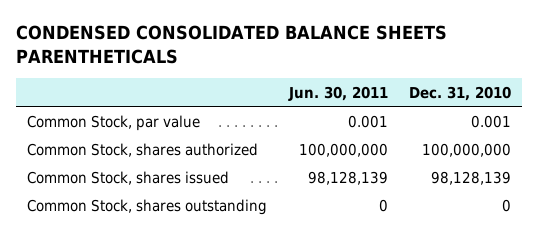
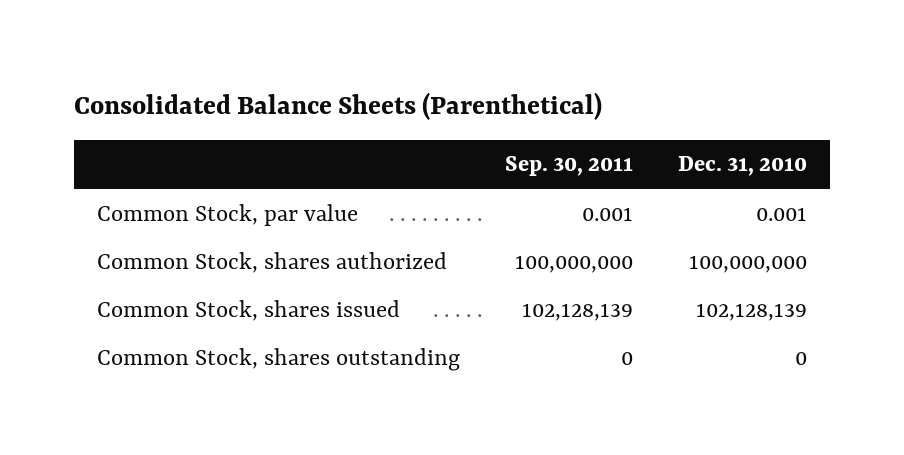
- CONDENSED CONSOLIDATED BALANCE SHEETS PARENTHETICALS
+ Consolidated Balance Sheets (Parenthetical)
- | Jun. 30, 2011 | Dec. 31, 2010
+ | Sep. 30, 2011 | Dec. 31, 2010
- Common Stock, shares issued | 98,128,139 | 98,128,139
+ Common Stock, shares issued | 102,128,139 | 102,128,139

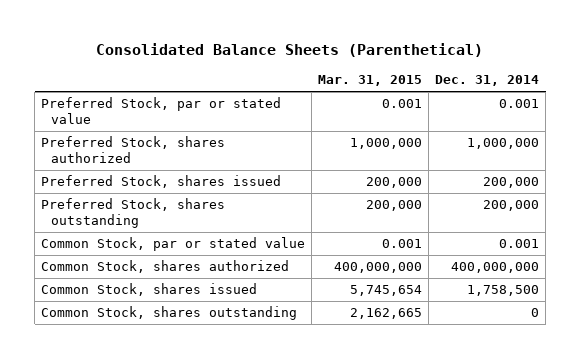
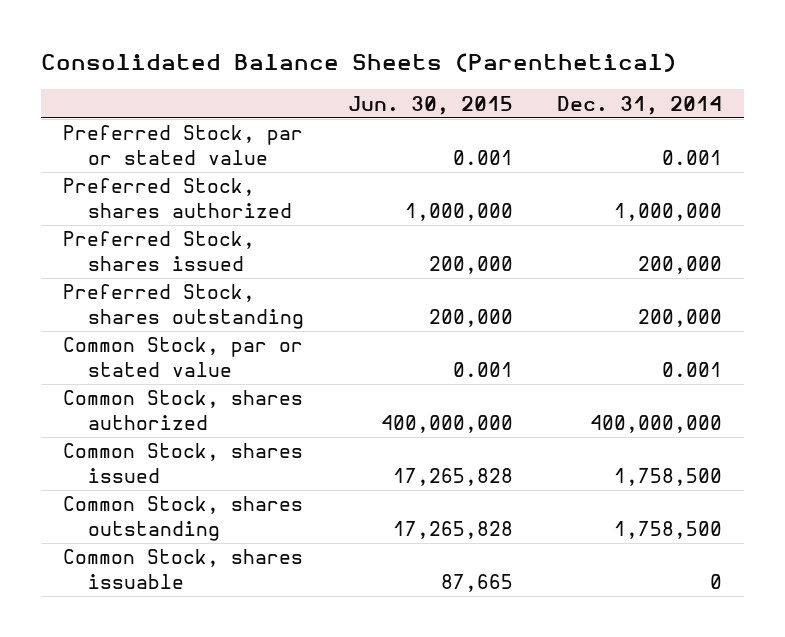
- | Mar. 31, 2015 | Dec. 31, 2014
+ | Jun. 30, 2015 | Dec. 31, 2014
- Common Stock, shares outstanding | 2,162,665 | 0
+ Common Stock, shares outstanding | 17,265,828 | 1,758,500
+ Common Stock, shares issuable | 87,665 | 0

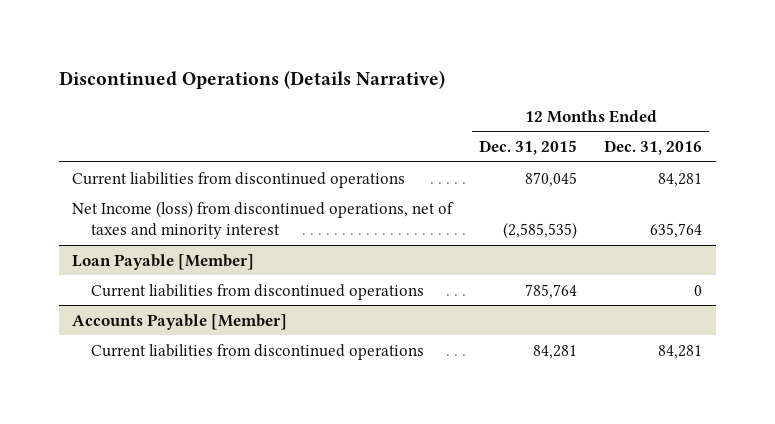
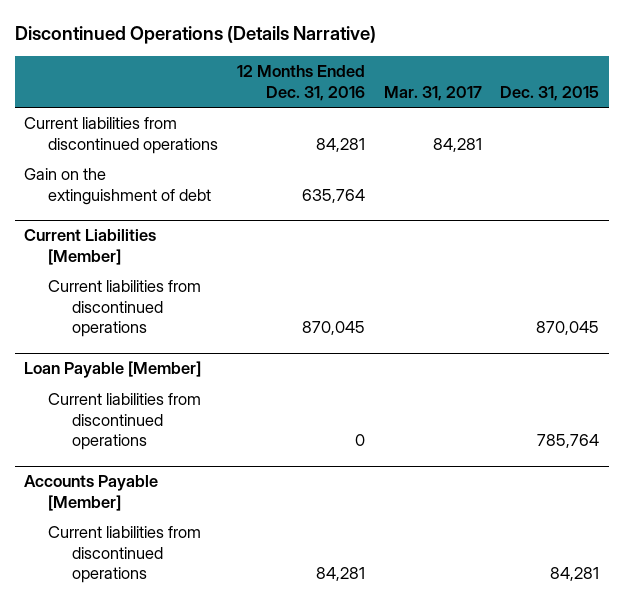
- | 12 Months Ended Dec. 31, 2015 | 12 Months Ended Dec. 31, 2016
+ | 12 Months Ended Dec. 31, 2016 | Mar. 31, 2017 | Dec. 31, 2015
- Net Income (loss) from discontinued operations, net of taxes and minority interest | (2,585,535) | 635,764
+ Gain on the extinguishment of debt | 635,764 | |
+ Current Liabilities [Member]
+ Current liabilities from discontinued operations | 870,045 | | 870,045

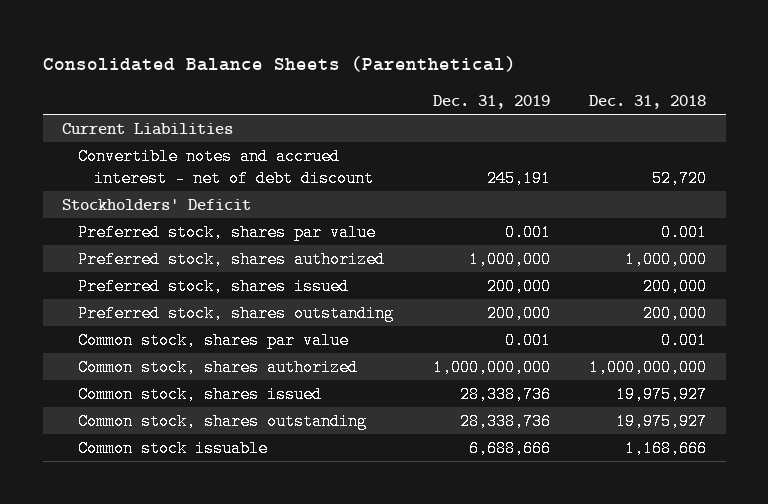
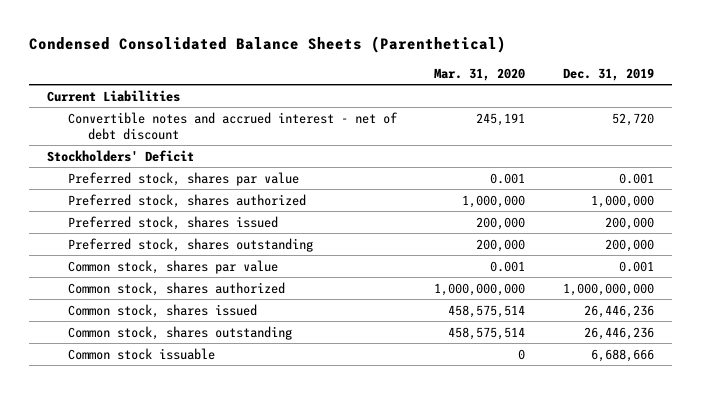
- Consolidated Balance Sheets (Parenthetical)
+ Condensed Consolidated Balance Sheets (Parenthetical)
- | Dec. 31, 2019 | Dec. 31, 2018
+ | Mar. 31, 2020 | Dec. 31, 2019
- Convertible notes and accrued interest - net of debt discount | 245,191 | 52,720
+ Convertible notes and accrued interest - net of debt discount | 245,191 | 52,720
- Common stock, shares issued | 28,338,736 | 19,975,927
- Common stock, shares outstanding | 28,338,736 | 19,975,927
+ Common stock, shares issued | 458,575,514 | 26,446,236
+ Common stock, shares outstanding | 458,575,514 | 26,446,236

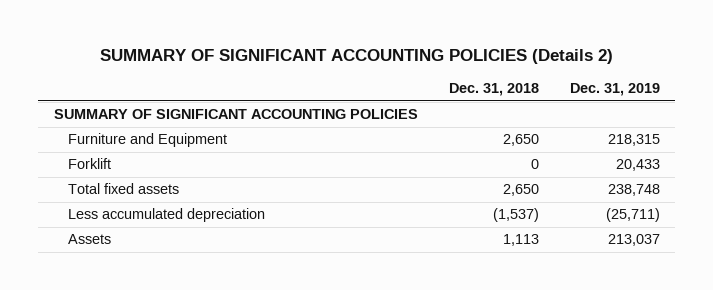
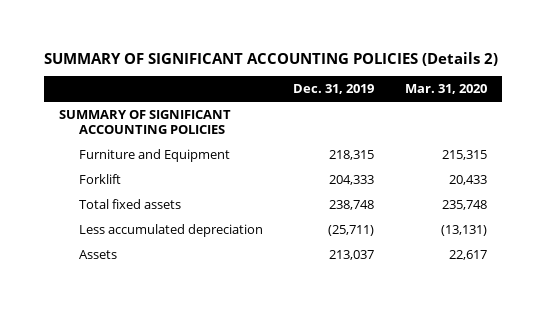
- | Dec. 31, 2018 | Dec. 31, 2019
+ | Dec. 31, 2019 | Mar. 31, 2020
- Forklift | 0 | 20,433
+ Forklift | 204,333 | 20,433

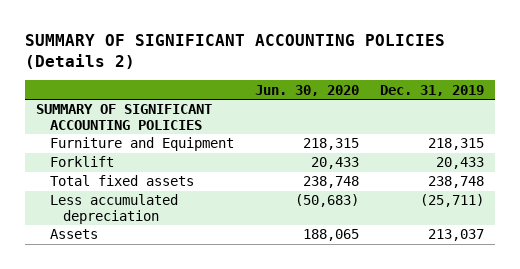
- | Dec. 31, 2019 | Mar. 31, 2020
+ | Jun. 30, 2020 | Dec. 31, 2019
- Forklift | 204,333 | 20,433
+ Forklift | 20,433 | 20,433

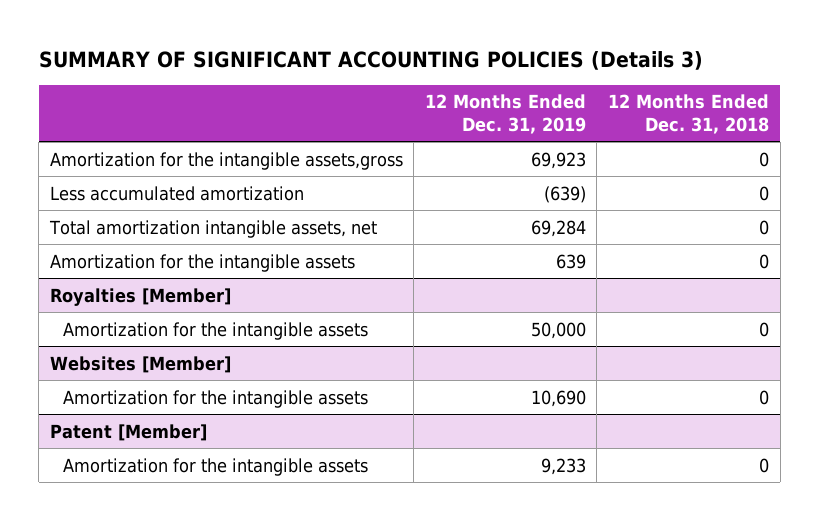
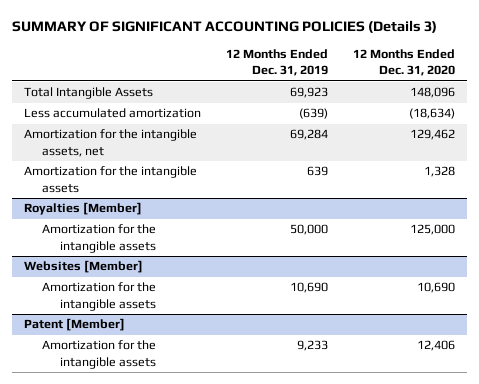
- | 12 Months Ended Dec. 31, 2019 | 12 Months Ended Dec. 31, 2018
+ | 12 Months Ended Dec. 31, 2019 | 12 Months Ended Dec. 31, 2020
- Amortization for the intangible assets,gross | 69,923 | 0
+ Total Intangible Assets | 69,923 | 148,096
- Total amortization intangible assets, net | 69,284 | 0
+ Amortization for the intangible assets, net | 69,284 | 129,462

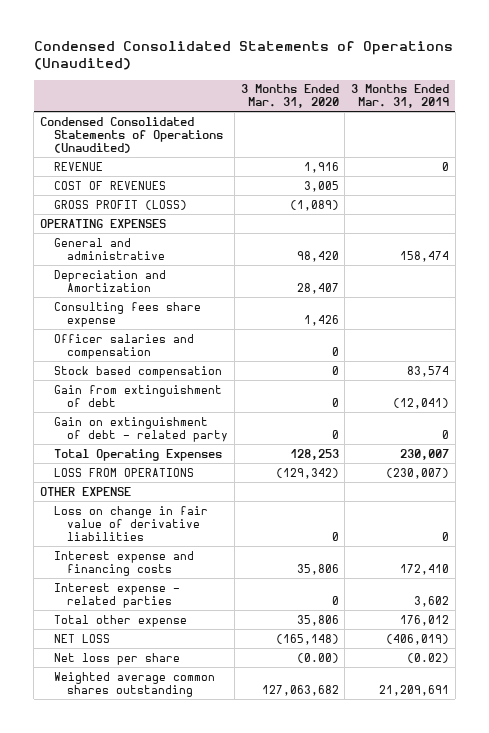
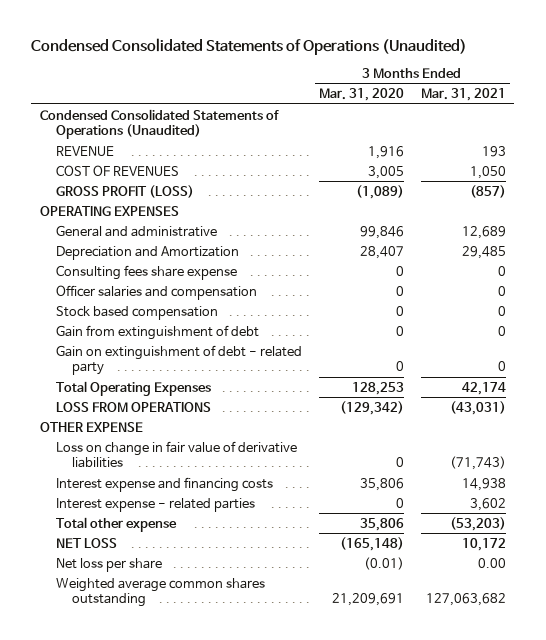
- | 3 Months Ended Mar. 31, 2020 | 3 Months Ended Mar. 31, 2019
+ | 3 Months Ended Mar. 31, 2020 | 3 Months Ended Mar. 31, 2021
- General and administrative | 98,420 | 158,474
+ General and administrative | 99,846 | 12,689
- Consulting fees share expense | 1,426 |
+ Consulting fees share expense | 0 | 0
- Net loss per share | (0.00) | (0.02)
- Weighted average common shares outstanding | 127,063,682 | 21,209,691
+ Net loss per share | (0.01) | 0.00
+ Weighted average common shares outstanding | 21,209,691 | 127,063,682

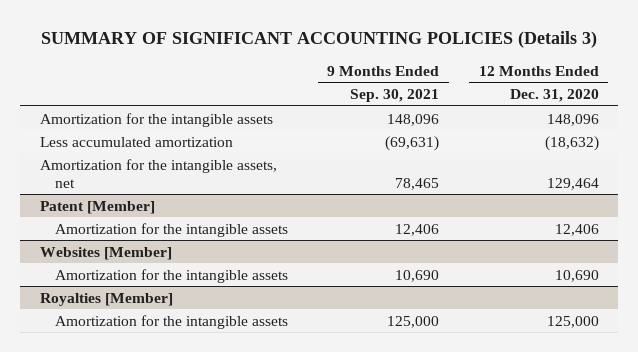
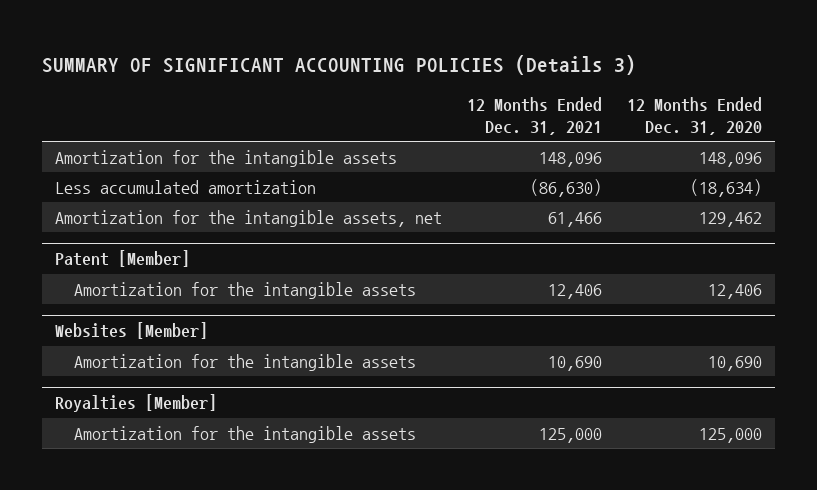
- | 9 Months Ended Sep. 30, 2021 | 12 Months Ended Dec. 31, 2020
+ | 12 Months Ended Dec. 31, 2021 | 12 Months Ended Dec. 31, 2020
- Less accumulated amortization | (69,631) | (18,632)
- Amortization for the intangible assets, net | 78,465 | 129,464
+ Less accumulated amortization | (86,630) | (18,634)
+ Amortization for the intangible assets, net | 61,466 | 129,462

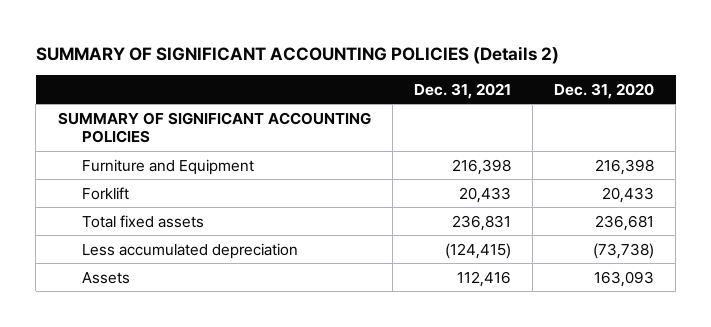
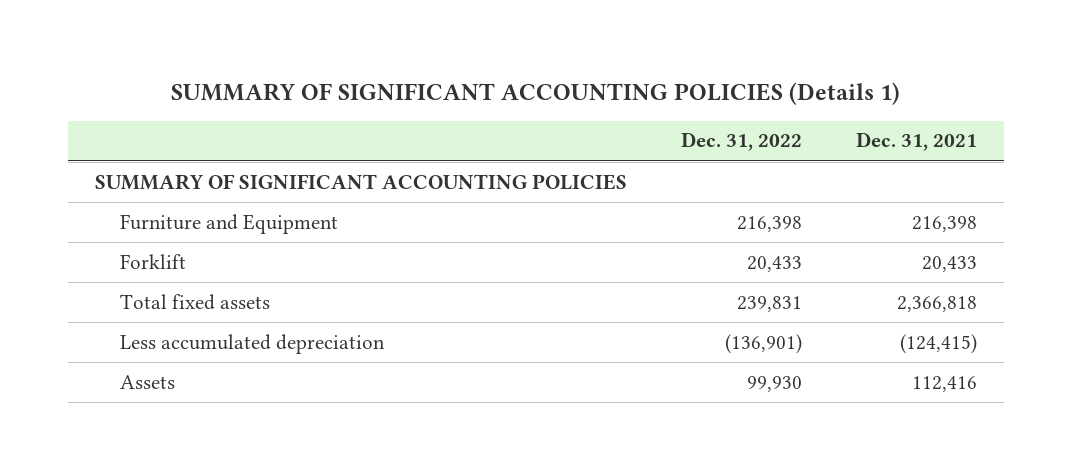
- SUMMARY OF SIGNIFICANT ACCOUNTING POLICIES (Details 2)
+ SUMMARY OF SIGNIFICANT ACCOUNTING POLICIES (Details 1)
- | Dec. 31, 2021 | Dec. 31, 2020
+ | Dec. 31, 2022 | Dec. 31, 2021
- Total fixed assets | 236,831 | 236,681
+ Total fixed assets | 239,831 | 2,366,818

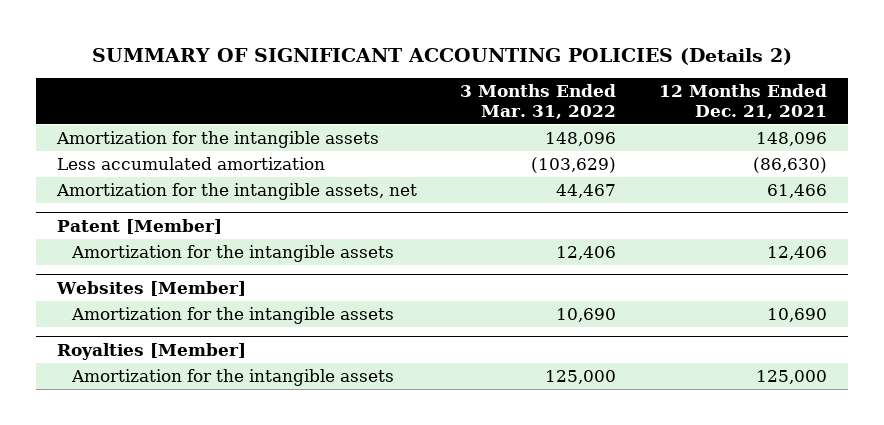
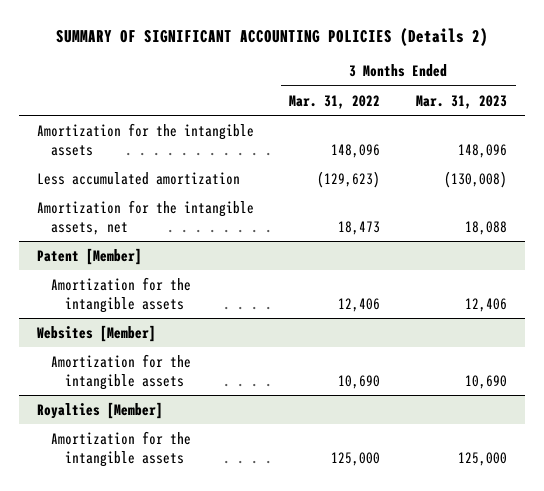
- | 3 Months Ended Mar. 31, 2022 | 12 Months Ended Dec. 21, 2021
+ | 3 Months Ended Mar. 31, 2022 | 3 Months Ended Mar. 31, 2023
- Less accumulated amortization | (103,629) | (86,630)
- Amortization for the intangible assets, net | 44,467 | 61,466
+ Less accumulated amortization | (129,623) | (130,008)
+ Amortization for the intangible assets, net | 18,473 | 18,088

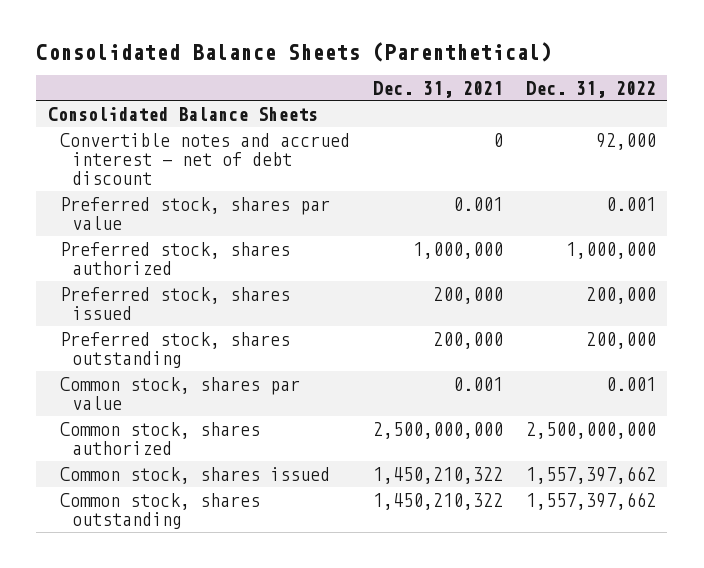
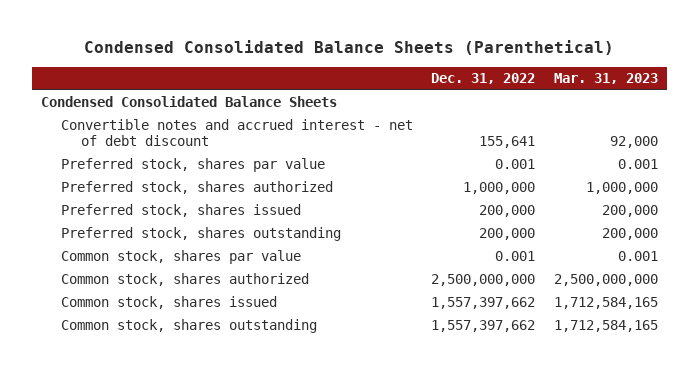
- Consolidated Balance Sheets (Parenthetical)
+ Condensed Consolidated Balance Sheets (Parenthetical)
- | Dec. 31, 2021 | Dec. 31, 2022
+ | Dec. 31, 2022 | Mar. 31, 2023
- Consolidated Balance Sheets
- Convertible notes and accrued interest - net of debt discount | 0 | 92,000
+ Condensed Consolidated Balance Sheets
+ Convertible notes and accrued interest - net of debt discount | 155,641 | 92,000

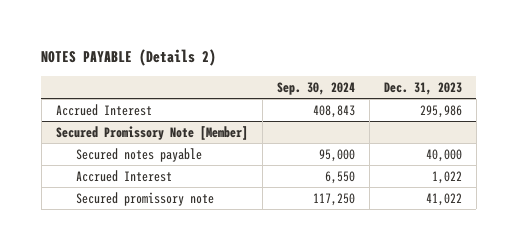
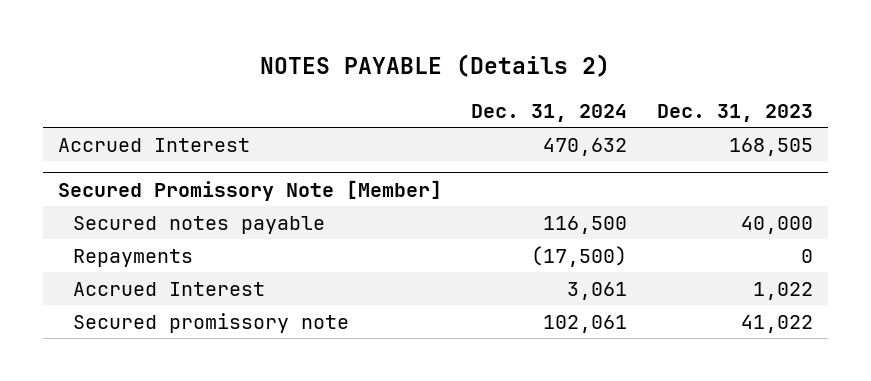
- | Sep. 30, 2024 | Dec. 31, 2023
+ | Dec. 31, 2024 | Dec. 31, 2023
- Accrued Interest | 408,843 | 295,986
+ Accrued Interest | 470,632 | 168,505
@ Secured Promissory Note [Member]
+ Repayments | (17,500) | 0

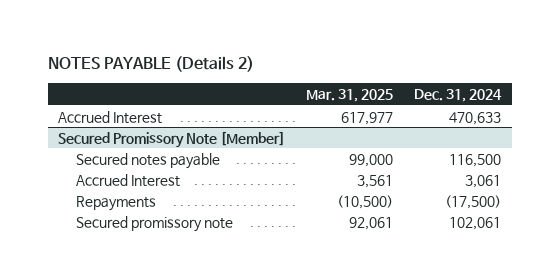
- | Dec. 31, 2024 | Dec. 31, 2023
+ | Mar. 31, 2025 | Dec. 31, 2024
- Accrued Interest | 470,632 | 168,505
+ Accrued Interest | 617,977 | 470,633
@ Secured Promissory Note [Member]
moved down: Repayments | (10,500) | (17,500)

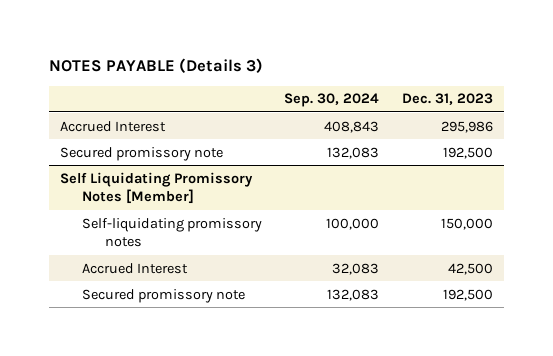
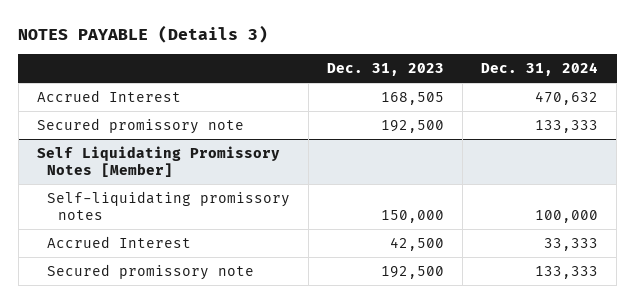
- | Sep. 30, 2024 | Dec. 31, 2023
+ | Dec. 31, 2023 | Dec. 31, 2024
- Accrued Interest | 408,843 | 295,986
+ Accrued Interest | 168,505 | 470,632

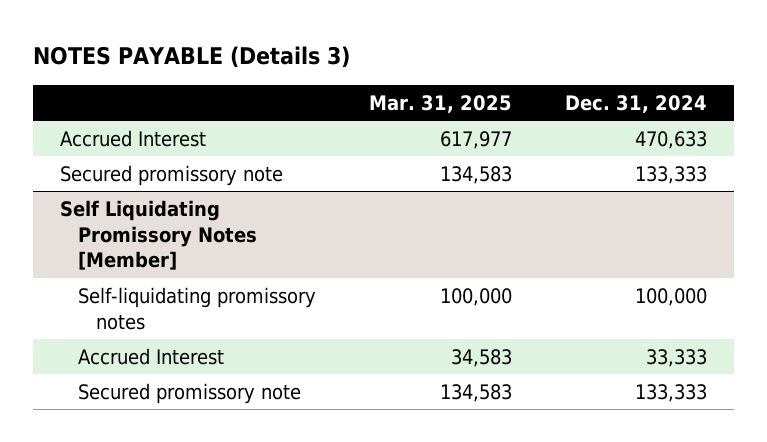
- | Dec. 31, 2023 | Dec. 31, 2024
+ | Mar. 31, 2025 | Dec. 31, 2024
- Accrued Interest | 168,505 | 470,632
+ Accrued Interest | 617,977 | 470,633

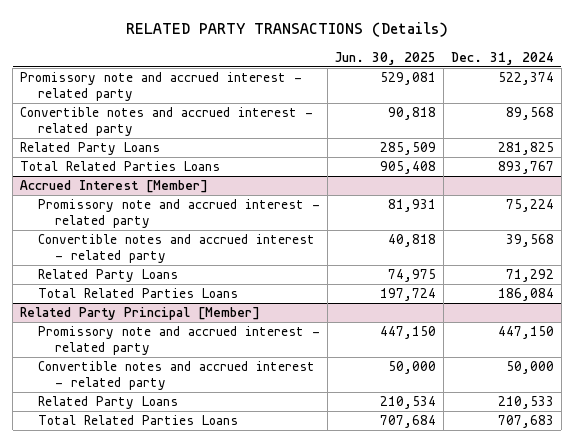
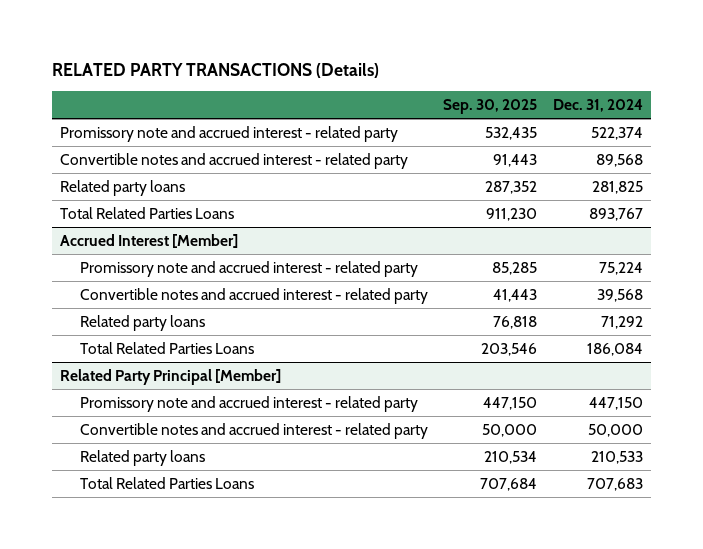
- | Jun. 30, 2025 | Dec. 31, 2024
+ | Sep. 30, 2025 | Dec. 31, 2024
- Related Party Loans | 285,509 | 281,825
+ Related party loans | 287,352 | 281,825
@ Accrued Interest [Member]
- Related Party Loans | 74,975 | 71,292
+ Related party loans | 76,818 | 71,292
@ Related Party Principal [Member]
- Related Party Loans | 210,534 | 210,533
+ Related party loans | 210,534 | 210,533

